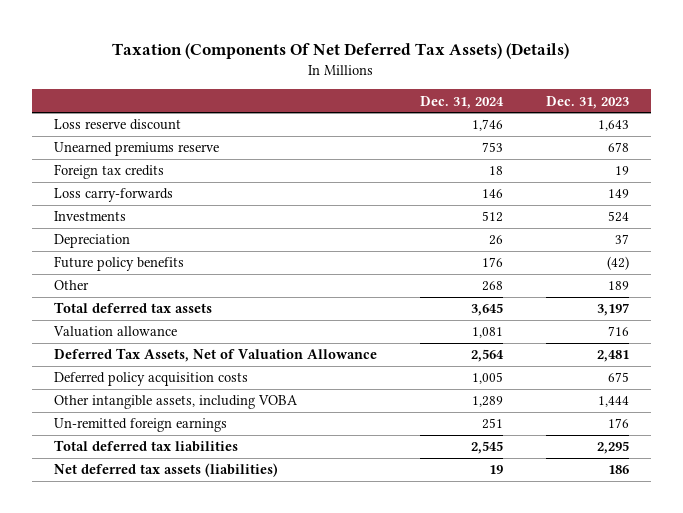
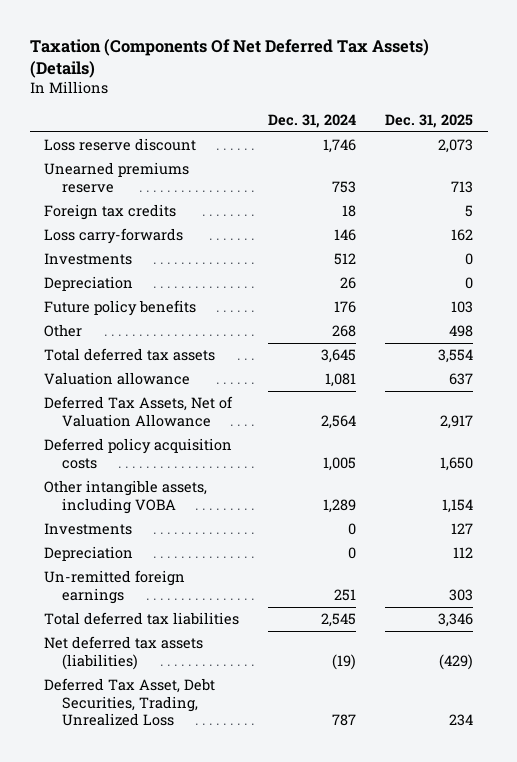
- | Dec. 31, 2024 | Dec. 31, 2023
+ | Dec. 31, 2024 | Dec. 31, 2025
+ Investments | 0 | 127
+ Depreciation | 0 | 112
- Net deferred tax assets (liabilities) | 19 | 186
+ Net deferred tax assets (liabilities) | (19) | (429)
+ Deferred Tax Asset, Debt Securities, Trading, Unrealized Loss | 787 | 234

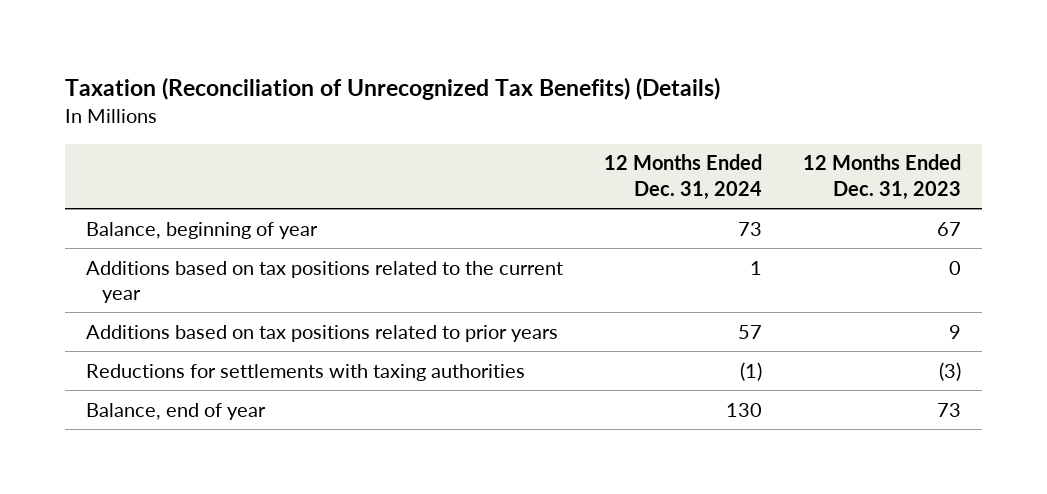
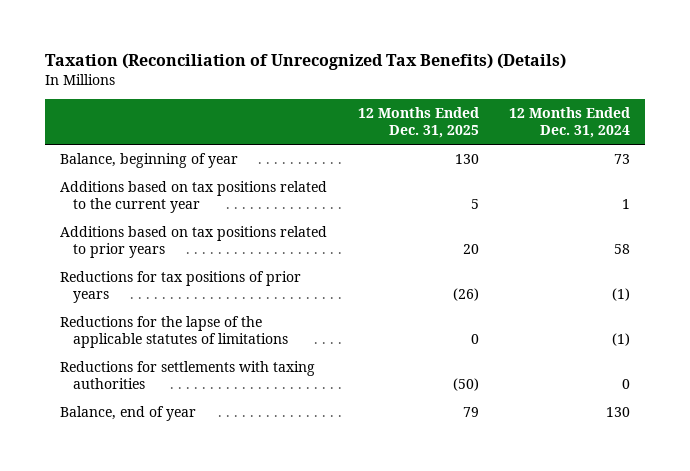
- | 12 Months Ended Dec. 31, 2024 | 12 Months Ended Dec. 31, 2023
+ | 12 Months Ended Dec. 31, 2025 | 12 Months Ended Dec. 31, 2024
- Additions based on tax positions related to prior years | 57 | 9
- Reductions for settlements with taxing authorities | (1) | (3)
+ Additions based on tax positions related to prior years | 20 | 58
+ Reductions for tax positions of prior years | (26) | (1)
+ Reductions for the lapse of the applicable statutes of limitations | 0 | (1)
+ Reductions for settlements with taxing authorities | (50) | 0

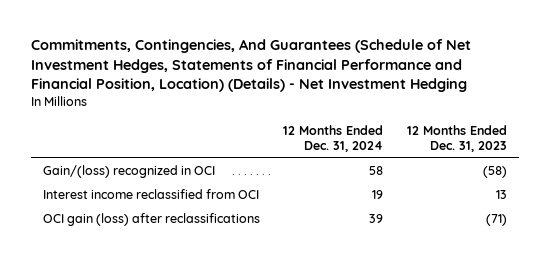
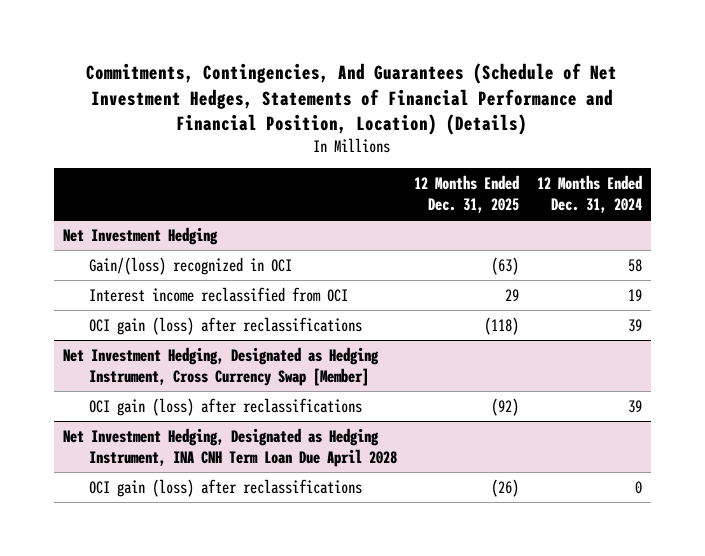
- Commitments, Contingencies, And Guarantees (Schedule of Net Investment Hedges, Statements of Financial Performance and Financial Position, Location) (Details) - Net Investment Hedging
+ Commitments, Contingencies, And Guarantees (Schedule of Net Investment Hedges, Statements of Financial Performance and Financial Position, Location) (Details)
- | 12 Months Ended Dec. 31, 2024 | 12 Months Ended Dec. 31, 2023
+ | 12 Months Ended Dec. 31, 2025 | 12 Months Ended Dec. 31, 2024
+ Net Investment Hedging
+ Net Investment Hedging, Designated as Hedging Instrument, Cross Currency Swap [Member]
+ OCI gain (loss) after reclassifications | (92) | 39
+ Net Investment Hedging, Designated as Hedging Instrument, INA CNH Term Loan Due April 2028
+ OCI gain (loss) after reclassifications | (26) | 0

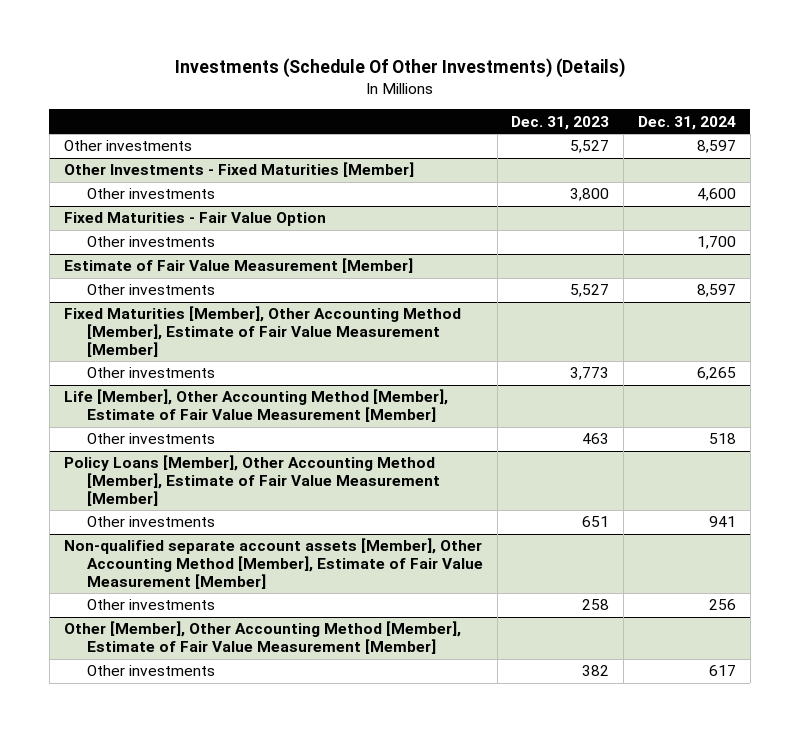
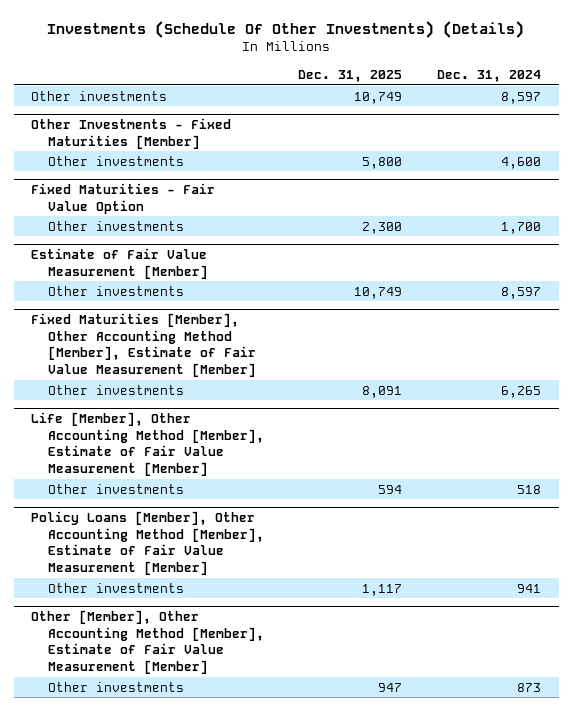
- | Dec. 31, 2023 | Dec. 31, 2024
+ | Dec. 31, 2025 | Dec. 31, 2024
- Non-qualified separate account assets [Member], Other Accounting Method [Member], Estimate of Fair Value Measurement [Member]
- Other investments | 258 | 256
@ Other [Member], Other Accounting Method [Member], Estimate of Fair Value Measurement [Member]
- Other investments | 382 | 617
+ Other investments | 947 | 873

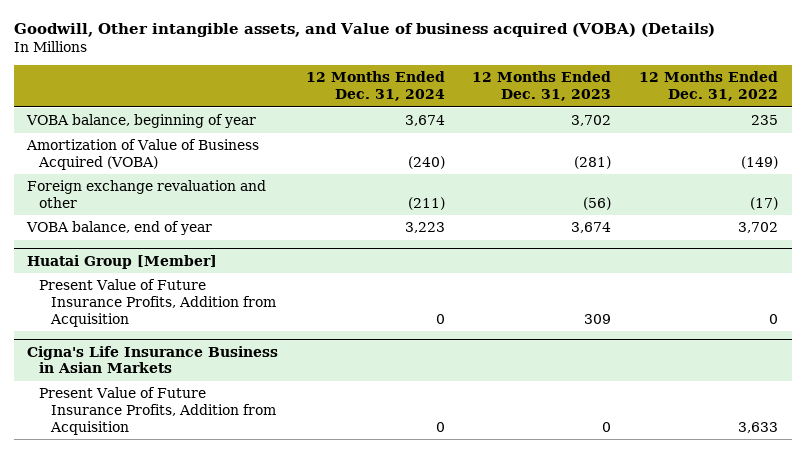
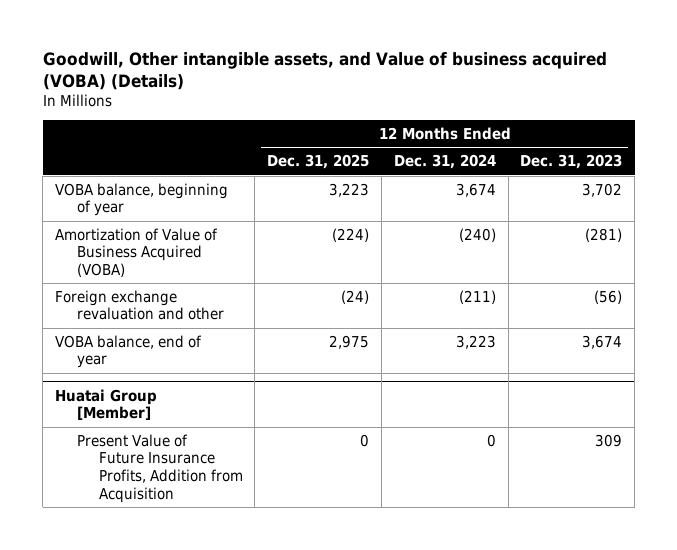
- | 12 Months Ended Dec. 31, 2024 | 12 Months Ended Dec. 31, 2023 | 12 Months Ended Dec. 31, 2022
+ | 12 Months Ended Dec. 31, 2025 | 12 Months Ended Dec. 31, 2024 | 12 Months Ended Dec. 31, 2023
- Cigna's Life Insurance Business in Asian Markets
- Present Value of Future Insurance Profits, Addition from Acquisition | 0 | 0 | 3,633

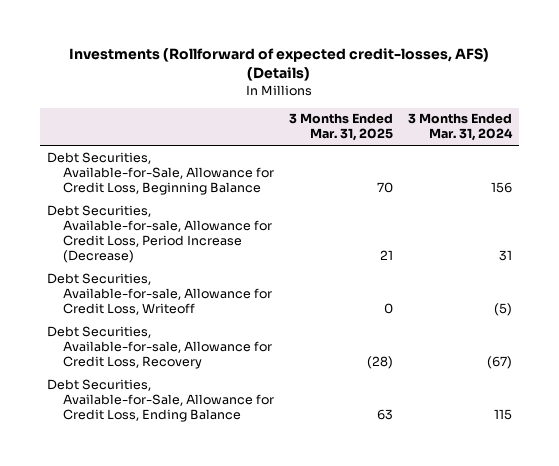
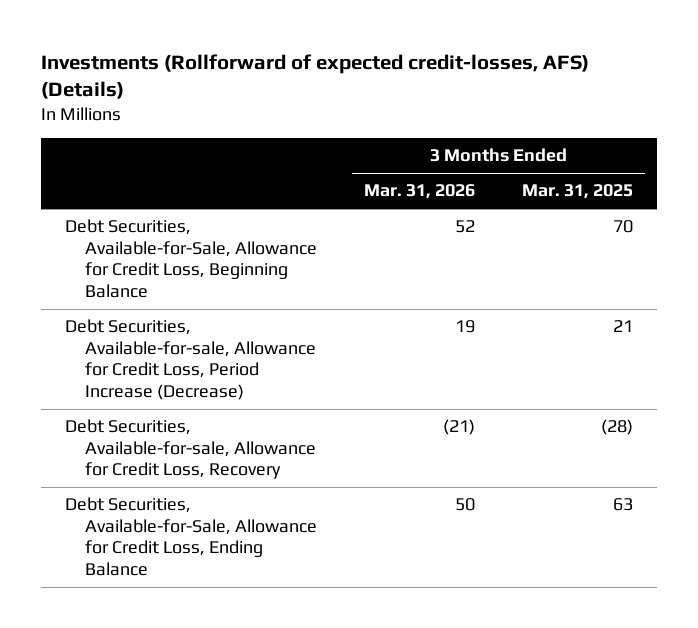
- | 3 Months Ended Mar. 31, 2025 | 3 Months Ended Mar. 31, 2024
+ | 3 Months Ended Mar. 31, 2026 | 3 Months Ended Mar. 31, 2025
- Debt Securities, Available-for-sale, Allowance for Credit Loss, Writeoff | 0 | (5)

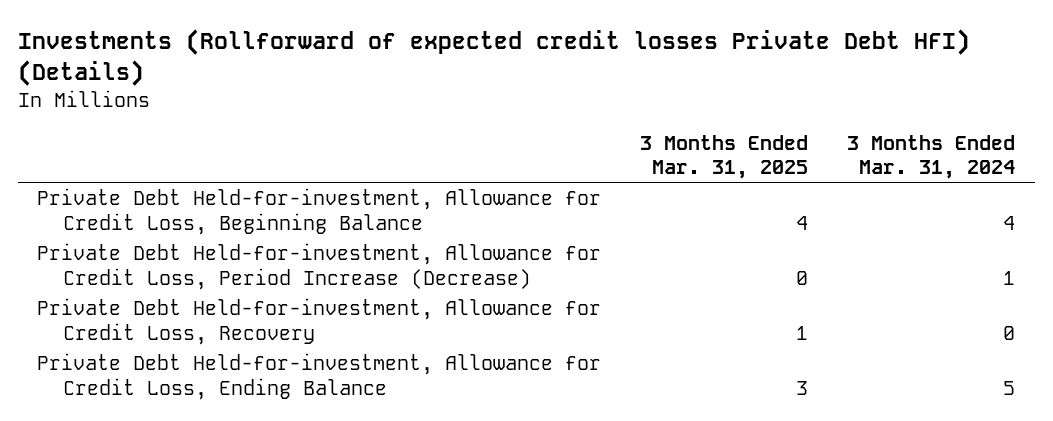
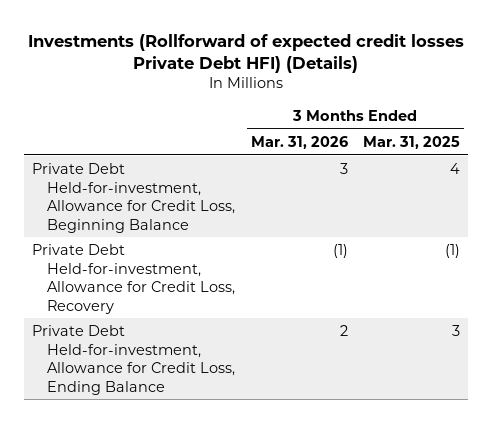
- | 3 Months Ended Mar. 31, 2025 | 3 Months Ended Mar. 31, 2024
+ | 3 Months Ended Mar. 31, 2026 | 3 Months Ended Mar. 31, 2025
- Private Debt Held-for-investment, Allowance for Credit Loss, Period Increase (Decrease) | 0 | 1
- Private Debt Held-for-investment, Allowance for Credit Loss, Recovery | 1 | 0
+ Private Debt Held-for-investment, Allowance for Credit Loss, Recovery | (1) | (1)

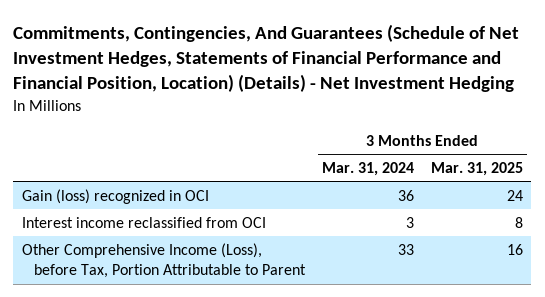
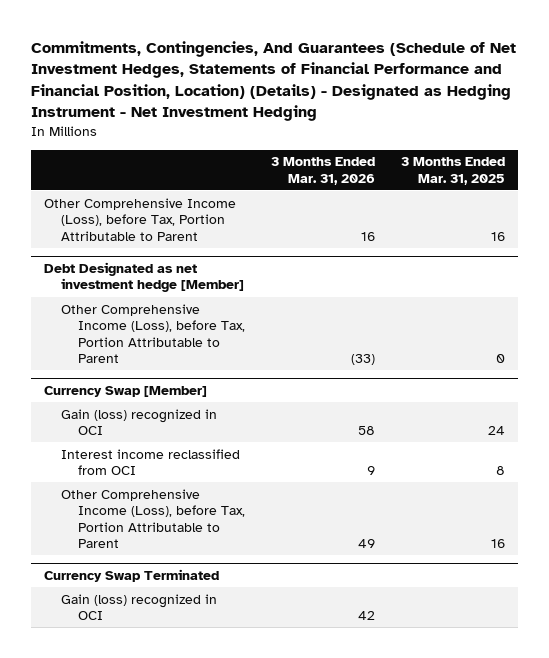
- Commitments, Contingencies, And Guarantees (Schedule of Net Investment Hedges, Statements of Financial Performance and Financial Position, Location) (Details) - Net Investment Hedging
+ Commitments, Contingencies, And Guarantees (Schedule of Net Investment Hedges, Statements of Financial Performance and Financial Position, Location) (Details) - Designated as Hedging Instrument - Net Investment Hedging
- | 3 Months Ended Mar. 31, 2024 | 3 Months Ended Mar. 31, 2025
+ | 3 Months Ended Mar. 31, 2026 | 3 Months Ended Mar. 31, 2025
+ Other Comprehensive Income (Loss), before Tax, Portion Attributable to Parent | 16 | 16
+ Debt Designated as net investment hedge [Member]
+ Other Comprehensive Income (Loss), before Tax, Portion Attributable to Parent | (33) | 0
+ Currency Swap [Member]
+ Currency Swap Terminated
+ Gain (loss) recognized in OCI | 42 |

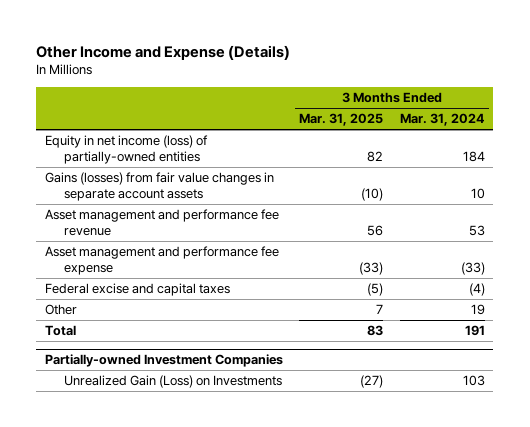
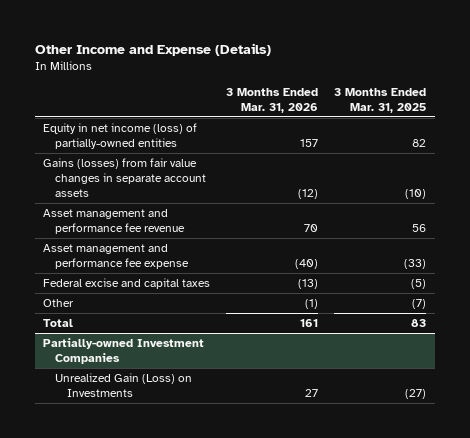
- | 3 Months Ended Mar. 31, 2025 | 3 Months Ended Mar. 31, 2024
+ | 3 Months Ended Mar. 31, 2026 | 3 Months Ended Mar. 31, 2025
- Other | 7 | 19
+ Other | (1) | (7)

